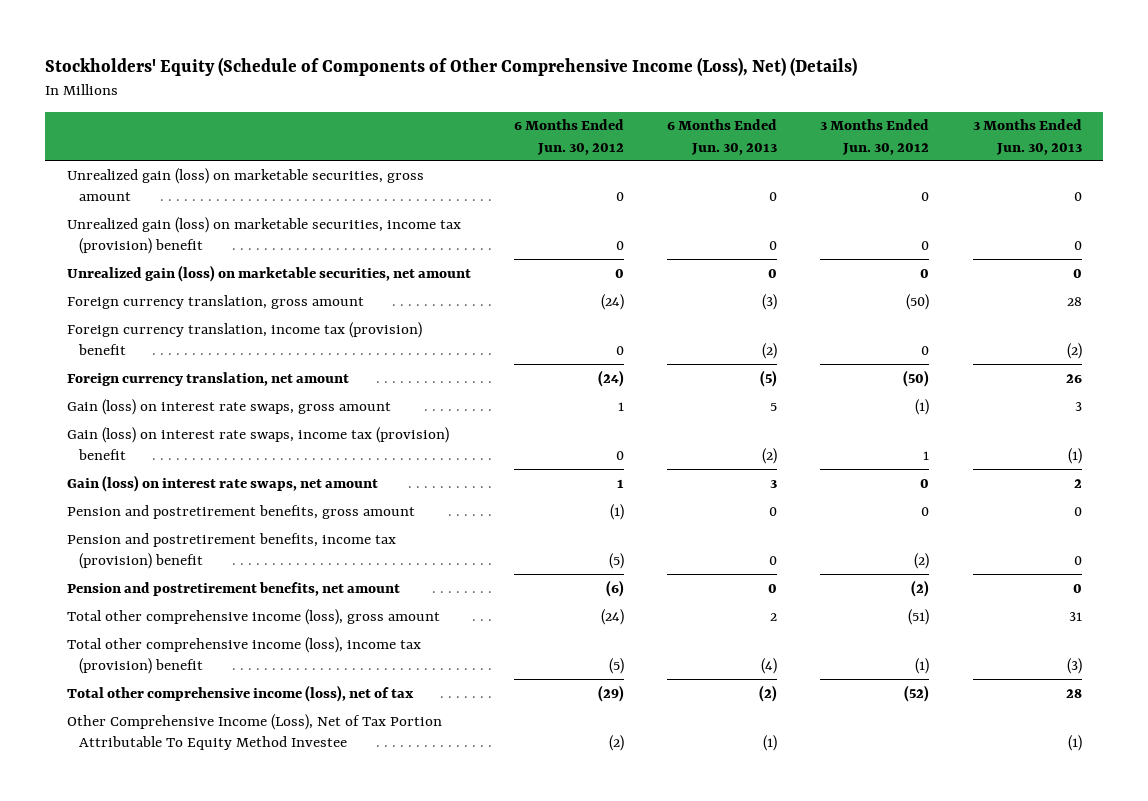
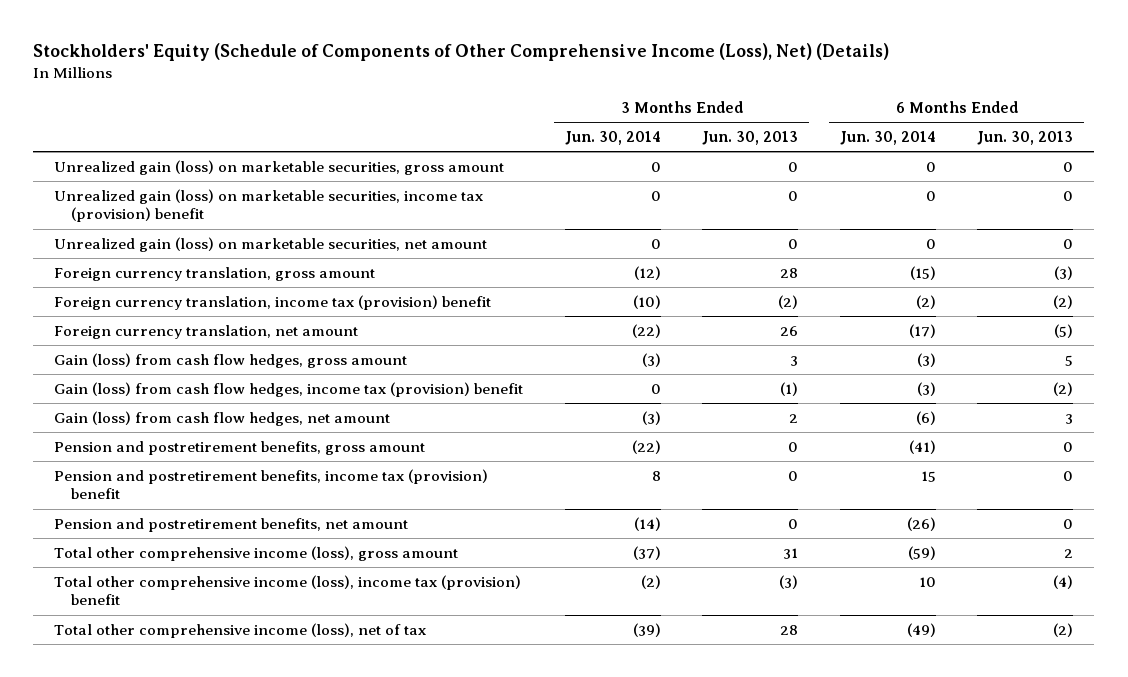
- | 6 Months Ended Jun. 30, 2012 | 6 Months Ended Jun. 30, 2013 | 3 Months Ended Jun. 30, 2012 | 3 Months Ended Jun. 30, 2013
+ | 3 Months Ended Jun. 30, 2014 | 3 Months Ended Jun. 30, 2013 | 6 Months Ended Jun. 30, 2014 | 6 Months Ended Jun. 30, 2013
- Gain (loss) on interest rate swaps, gross amount | 1 | 5 | (1) | 3
- Gain (loss) on interest rate swaps, income tax (provision) benefit | 0 | (2) | 1 | (1)
- Gain (loss) on interest rate swaps, net amount | 1 | 3 | 0 | 2
+ Gain (loss) from cash flow hedges, gross amount | (3) | 3 | (3) | 5
+ Gain (loss) from cash flow hedges, income tax (provision) benefit | 0 | (1) | (3) | (2)
+ Gain (loss) from cash flow hedges, net amount | (3) | 2 | (6) | 3
- Other Comprehensive Income (Loss), Net of Tax Portion Attributable To Equity Method Investee | (2) | (1) | | (1)

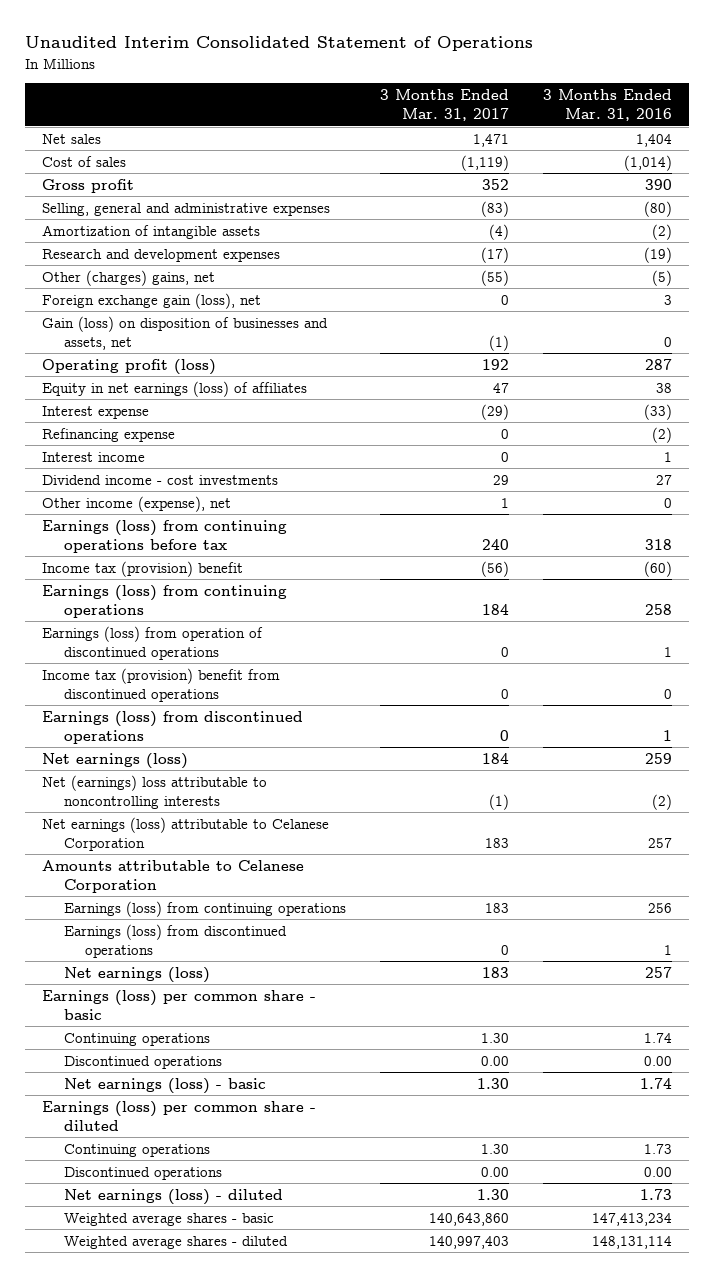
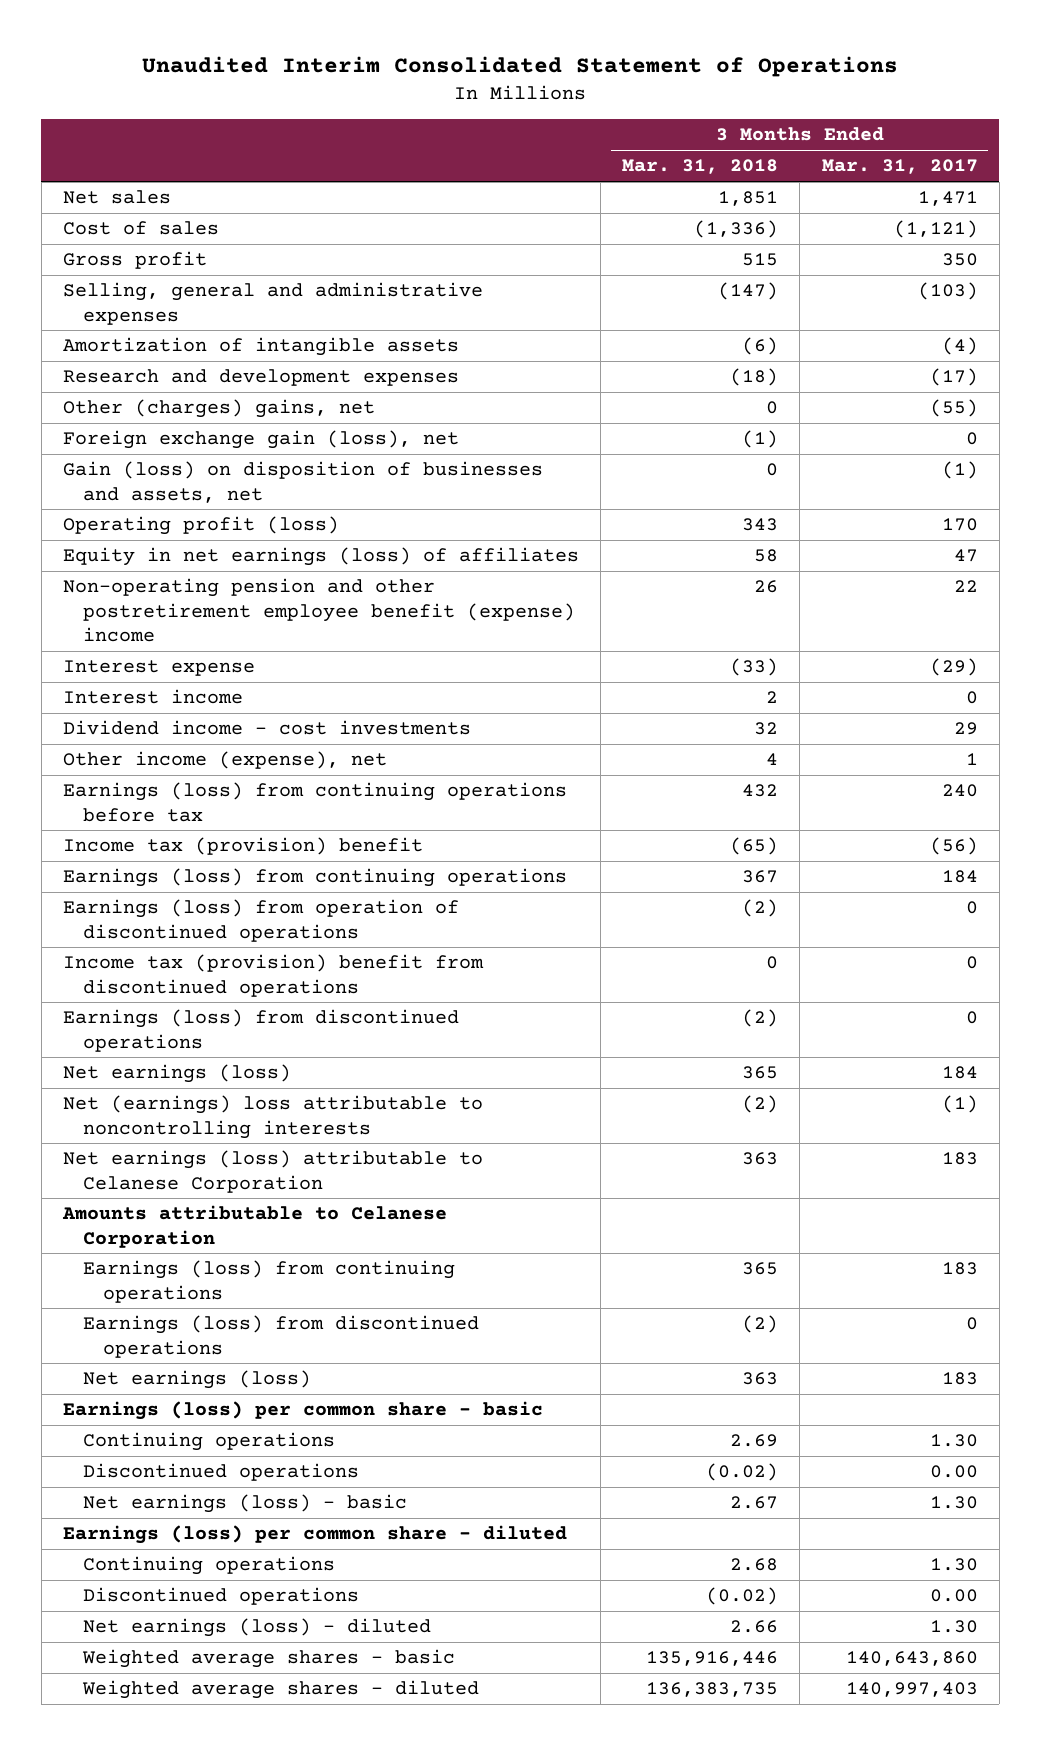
- | 3 Months Ended Mar. 31, 2017 | 3 Months Ended Mar. 31, 2016
+ | 3 Months Ended Mar. 31, 2018 | 3 Months Ended Mar. 31, 2017
- Cost of sales | (1,119) | (1,014)
- Gross profit | 352 | 390
- Selling, general and administrative expenses | (83) | (80)
+ Cost of sales | (1,336) | (1,121)
+ Gross profit | 515 | 350
+ Selling, general and administrative expenses | (147) | (103)
- Operating profit (loss) | 192 | 287
+ Operating profit (loss) | 343 | 170
+ Non-operating pension and other postretirement employee benefit (expense) income | 26 | 22
- Refinancing expense | 0 | (2)

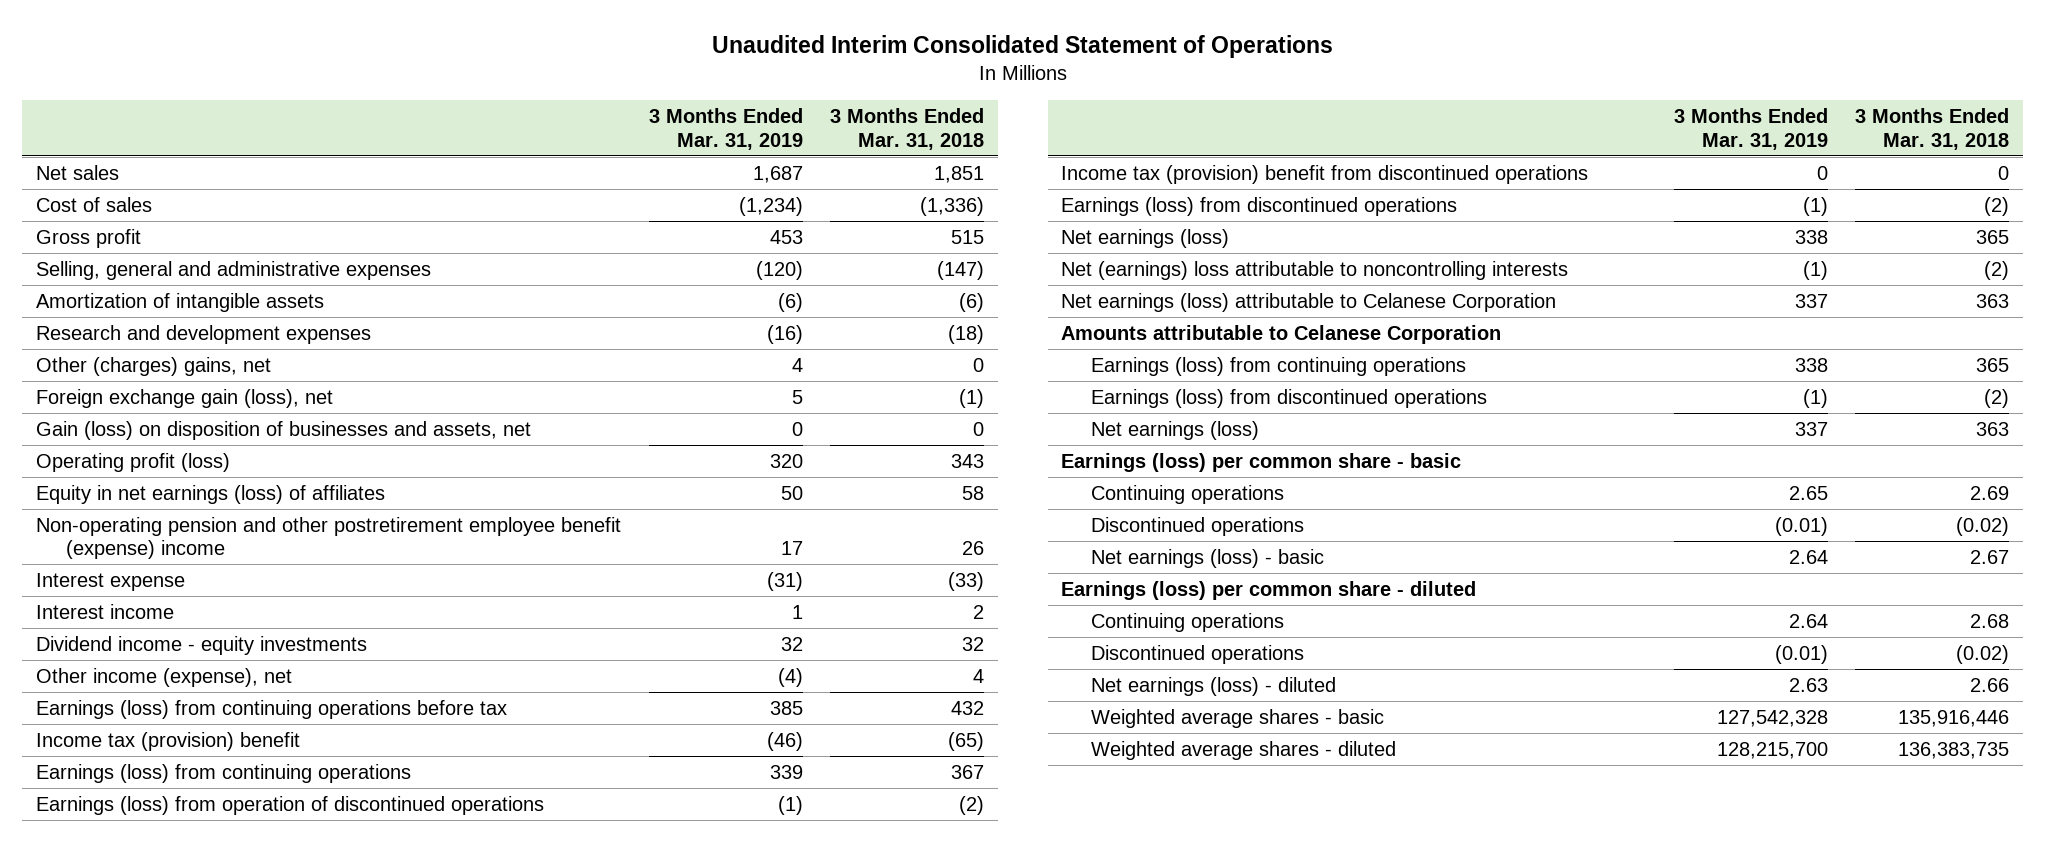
- | 3 Months Ended Mar. 31, 2018 | 3 Months Ended Mar. 31, 2017
+ | 3 Months Ended Mar. 31, 2019 | 3 Months Ended Mar. 31, 2018
- Dividend income - cost investments | 32 | 29
+ Dividend income - equity investments | 32 | 32

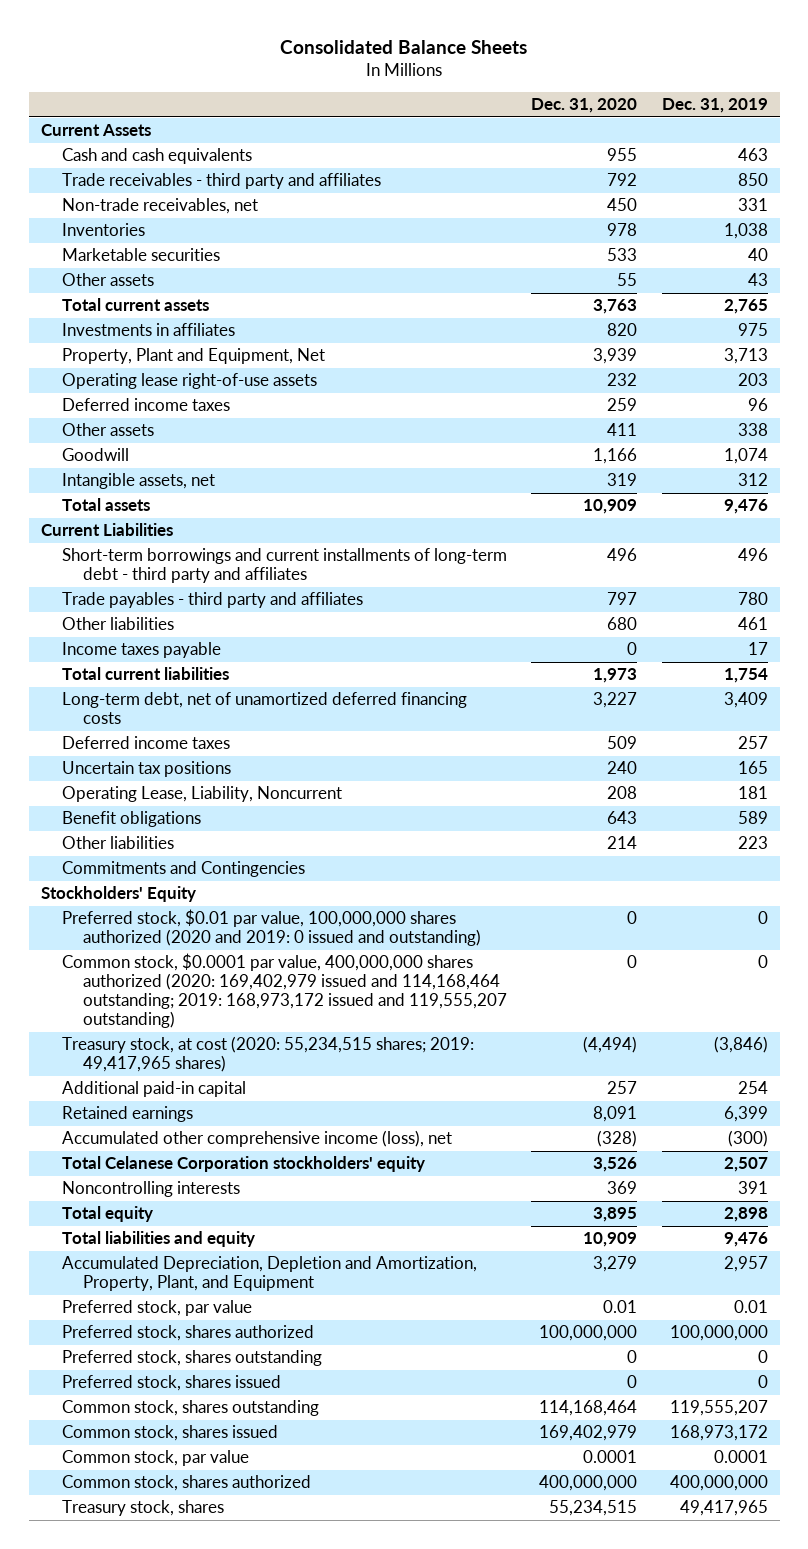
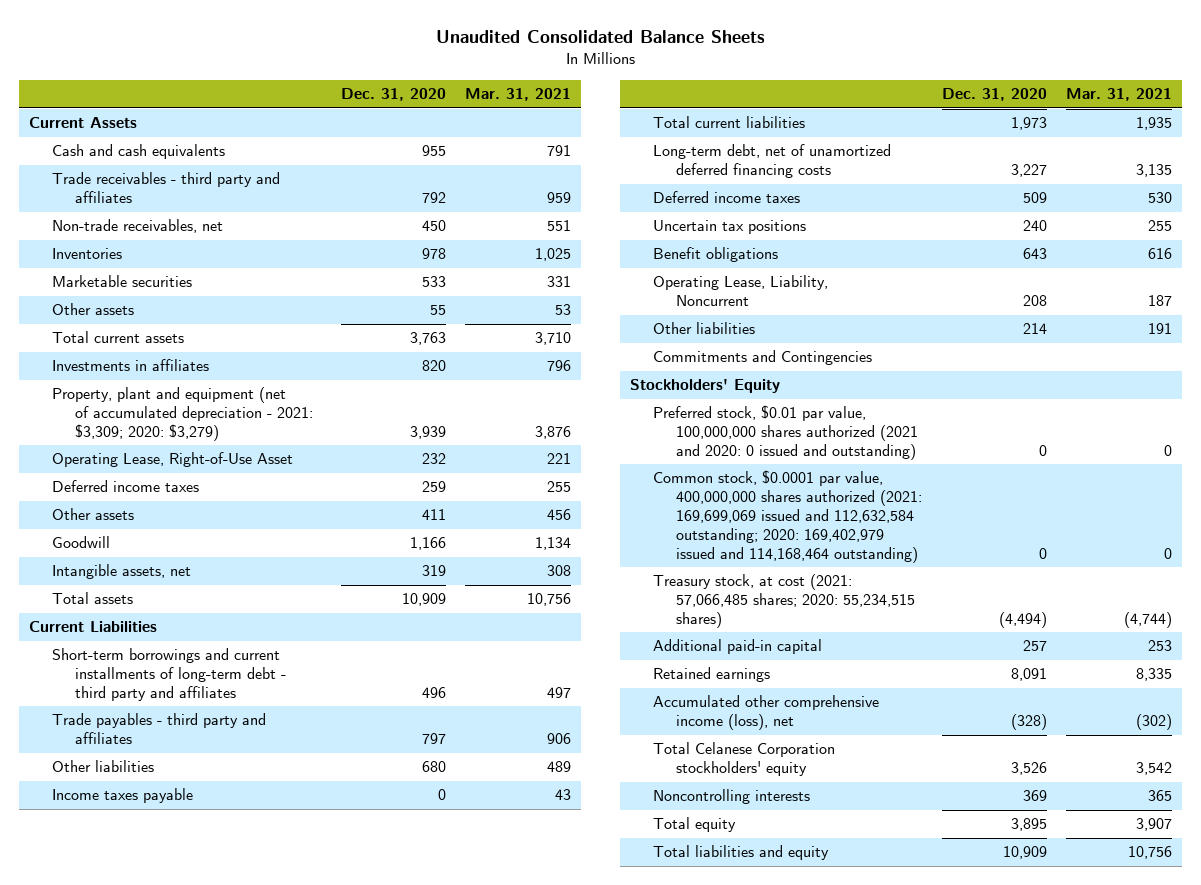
- Consolidated Balance Sheets
+ Unaudited Consolidated Balance Sheets
- | Dec. 31, 2020 | Dec. 31, 2019
+ | Dec. 31, 2020 | Mar. 31, 2021
- Property, Plant and Equipment, Net | 3,939 | 3,713
- Operating lease right-of-use assets | 232 | 203
+ Property, plant and equipment (net of accumulated depreciation - 2021: $3,309; 2020: $3,279) | 3,939 | 3,876
+ Operating Lease, Right-of-Use Asset | 232 | 221
moved down: Operating Lease, Liability, Noncurrent | 208 | 187
- Preferred stock, $0.01 par value, 100,000,000 shares authorized (2020 and 2019: 0 issued and outstanding) | 0 | 0
- Common stock, $0.0001 par value, 400,000,000 shares authorized (2020: 169,402,979 issued and 114,168,464 outstanding; 2019: 168,973,172 issued and 119,555,207 outstanding) | 0 | 0
- Treasury stock, at cost (2020: 55,234,515 shares; 2019: 49,417,965 shares) | (4,494) | (3,846)
+ Preferred stock, $0.01 par value, 100,000,000 shares authorized (2021 and 2020: 0 issued and outstanding) | 0 | 0
+ Common stock, $0.0001 par value, 400,000,000 shares authorized (2021: 169,699,069 issued and 112,632,584 outstanding; 2020: 169,402,979 issued and 114,168,464 outstanding) | 0 | 0
+ Treasury stock, at cost (2021: 57,066,485 shares; 2020: 55,234,515 shares) | (4,494) | (4,744)
- Accumulated Depreciation, Depletion and Amortization, Property, Plant, and Equipment | 3,279 | 2,957
- Preferred stock, par value | 0.01 | 0.01
- Preferred stock, shares authorized | 100,000,000 | 100,000,000
- Preferred stock, shares outstanding | 0 | 0
- Preferred stock, shares issued | 0 | 0
- Common stock, shares outstanding | 114,168,464 | 119,555,207
- Common stock, shares issued | 169,402,979 | 168,973,172
- Common stock, par value | 0.0001 | 0.0001
- Common stock, shares authorized | 400,000,000 | 400,000,000
- Treasury stock, shares | 55,234,515 | 49,417,965

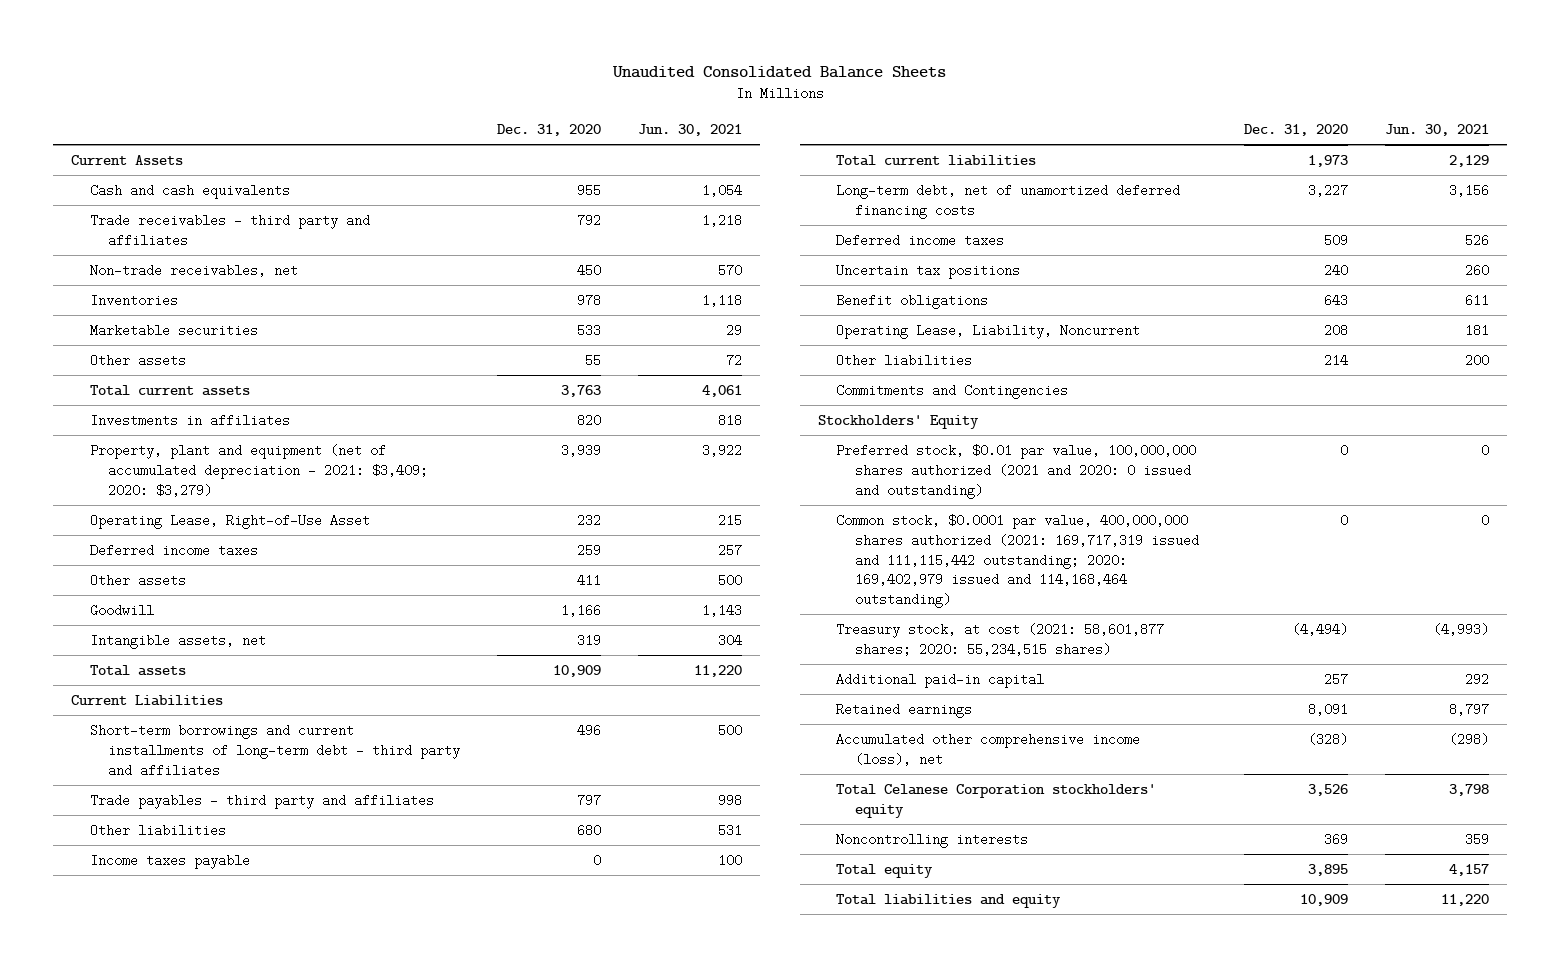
- | Dec. 31, 2020 | Mar. 31, 2021
+ | Dec. 31, 2020 | Jun. 30, 2021
- Property, plant and equipment (net of accumulated depreciation - 2021: $3,309; 2020: $3,279) | 3,939 | 3,876
+ Property, plant and equipment (net of accumulated depreciation - 2021: $3,409; 2020: $3,279) | 3,939 | 3,922
- Common stock, $0.0001 par value, 400,000,000 shares authorized (2021: 169,699,069 issued and 112,632,584 outstanding; 2020: 169,402,979 issued and 114,168,464 outstanding) | 0 | 0
- Treasury stock, at cost (2021: 57,066,485 shares; 2020: 55,234,515 shares) | (4,494) | (4,744)
+ Common stock, $0.0001 par value, 400,000,000 shares authorized (2021: 169,717,319 issued and 111,115,442 outstanding; 2020: 169,402,979 issued and 114,168,464 outstanding) | 0 | 0
+ Treasury stock, at cost (2021: 58,601,877 shares; 2020: 55,234,515 shares) | (4,494) | (4,993)

